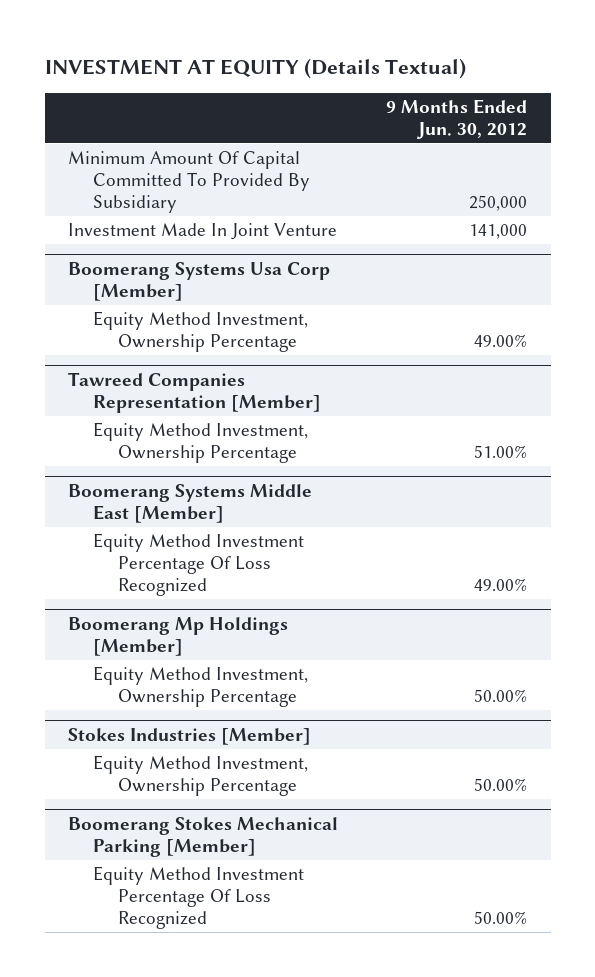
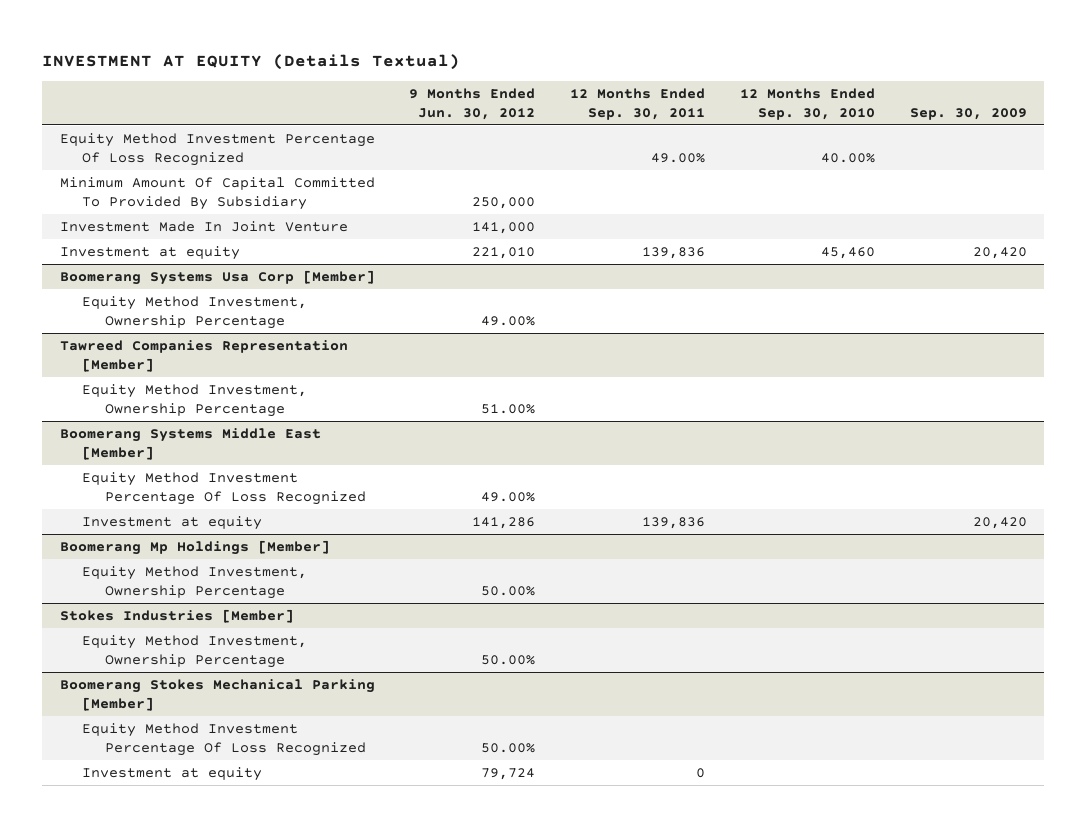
- | 9 Months Ended Jun. 30, 2012
+ | 9 Months Ended Jun. 30, 2012 | 12 Months Ended Sep. 30, 2011 | 12 Months Ended Sep. 30, 2010 | Sep. 30, 2009
+ Equity Method Investment Percentage Of Loss Recognized | | 49.00% | 40.00% |
+ Investment at equity | 221,010 | 139,836 | 45,460 | 20,420
@ Boomerang Systems Middle East [Member]
+ Investment at equity | 141,286 | 139,836 | | 20,420
@ Boomerang Stokes Mechanical Parking [Member]
+ Investment at equity | 79,724 | 0 | |

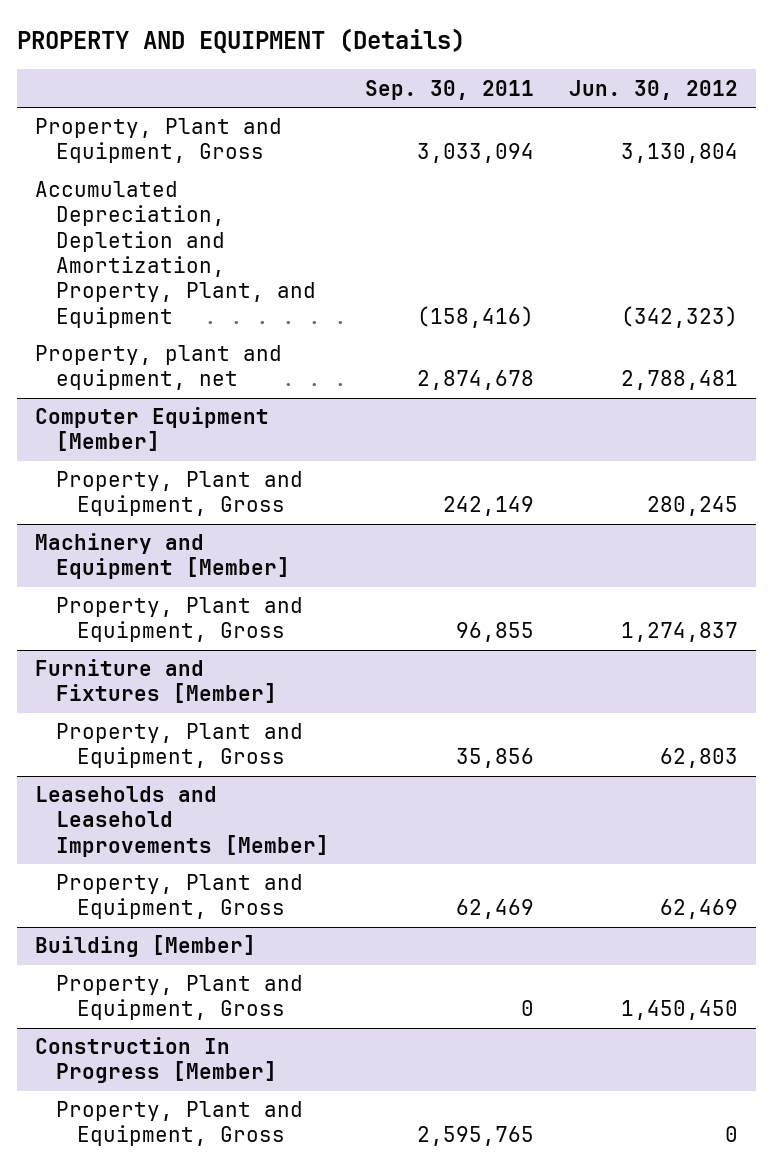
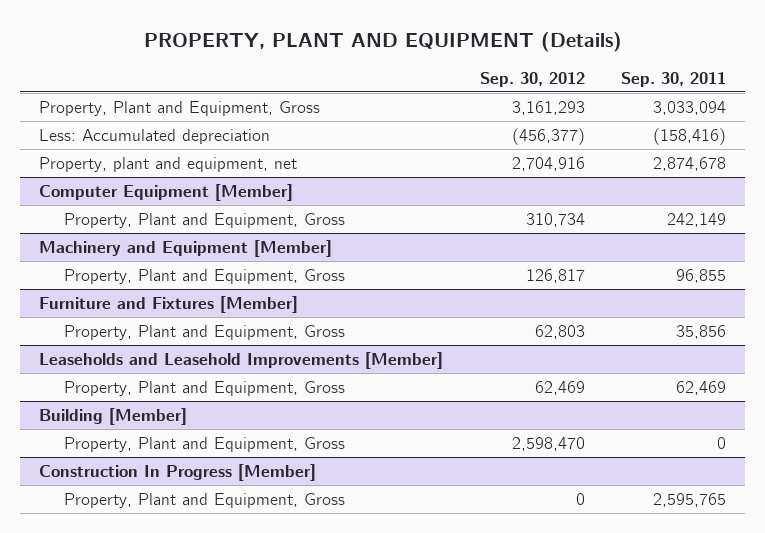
- PROPERTY AND EQUIPMENT (Details)
+ PROPERTY, PLANT AND EQUIPMENT (Details)
- | Sep. 30, 2011 | Jun. 30, 2012
+ | Sep. 30, 2012 | Sep. 30, 2011
- Accumulated Depreciation, Depletion and Amortization, Property, Plant, and Equipment | (158,416) | (342,323)
+ Less: Accumulated depreciation | (456,377) | (158,416)

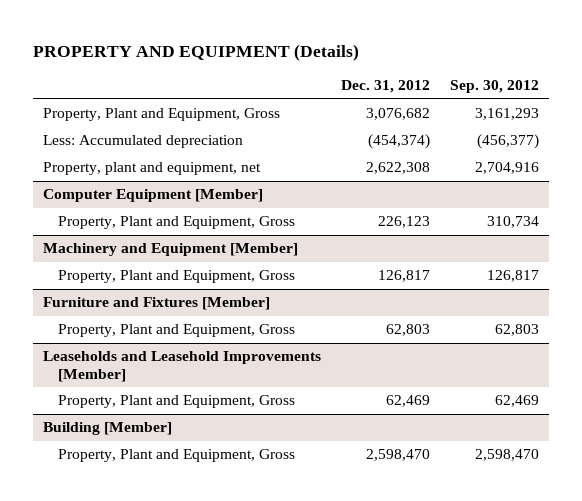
- PROPERTY, PLANT AND EQUIPMENT (Details)
+ PROPERTY AND EQUIPMENT (Details)
- | Sep. 30, 2012 | Sep. 30, 2011
+ | Dec. 31, 2012 | Sep. 30, 2012
- Construction In Progress [Member]
- Property, Plant and Equipment, Gross | 0 | 2,595,765

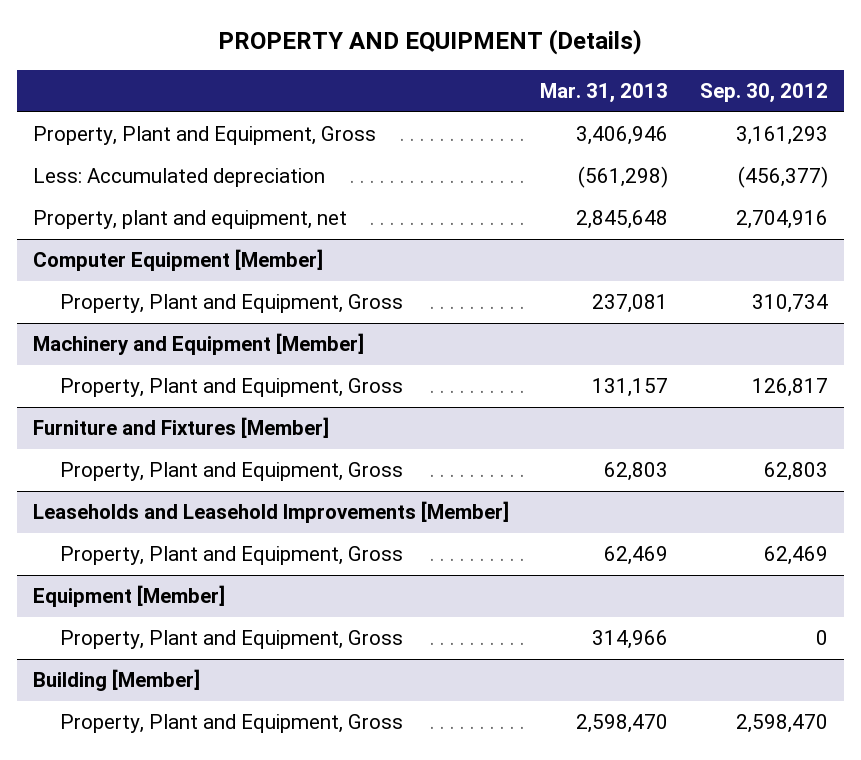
- | Dec. 31, 2012 | Sep. 30, 2012
+ | Mar. 31, 2013 | Sep. 30, 2012
+ Equipment [Member]
+ Property, Plant and Equipment, Gross | 314,966 | 0

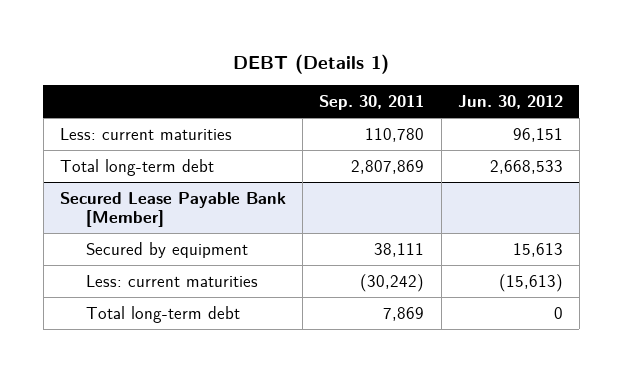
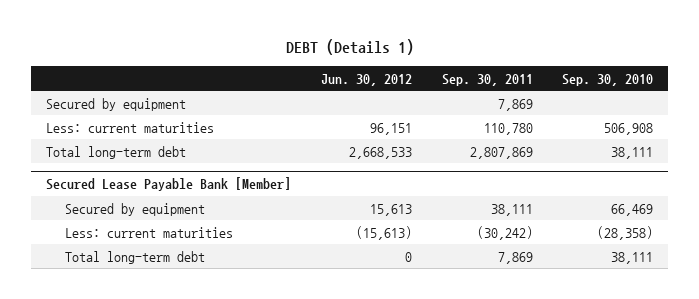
- | Sep. 30, 2011 | Jun. 30, 2012
+ | Jun. 30, 2012 | Sep. 30, 2011 | Sep. 30, 2010
+ Secured by equipment | | 7,869 |

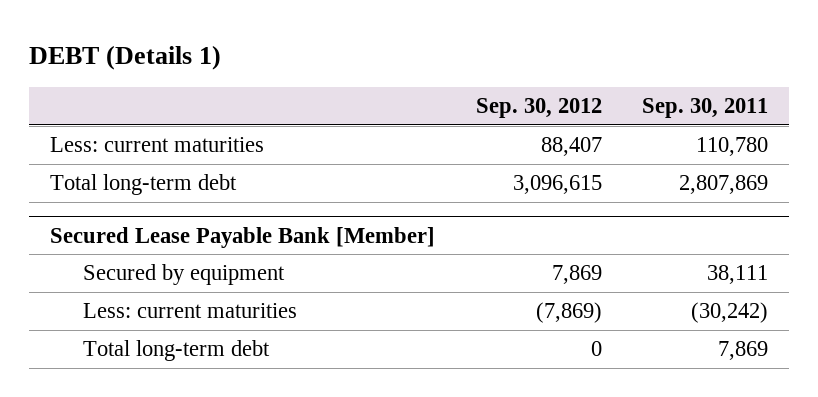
- | Jun. 30, 2012 | Sep. 30, 2011 | Sep. 30, 2010
+ | Sep. 30, 2012 | Sep. 30, 2011
- Secured by equipment | | 7,869 |

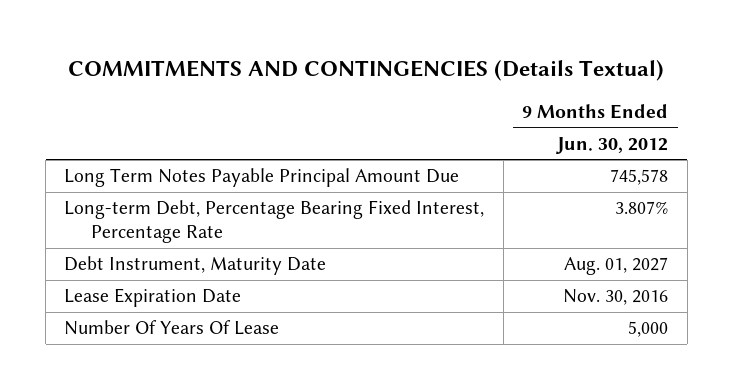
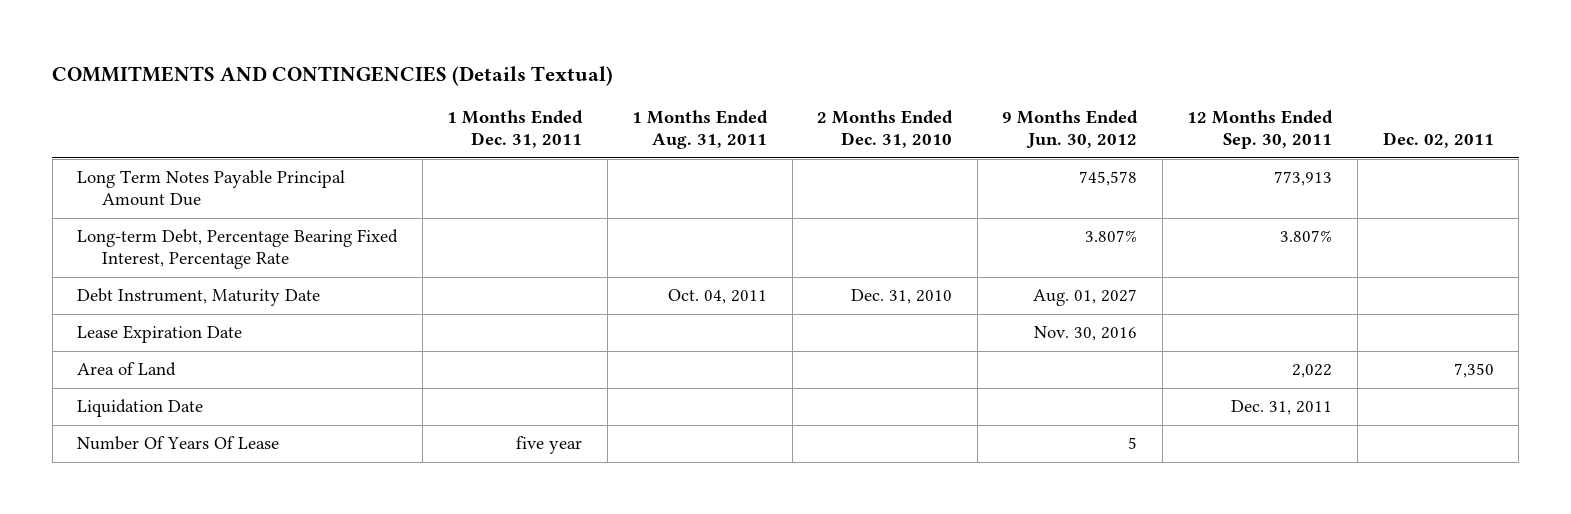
- | 9 Months Ended Jun. 30, 2012
+ | 1 Months Ended Dec. 31, 2011 | 1 Months Ended Aug. 31, 2011 | 2 Months Ended Dec. 31, 2010 | 9 Months Ended Jun. 30, 2012 | 12 Months Ended Sep. 30, 2011 | Dec. 02, 2011
- Number Of Years Of Lease | 5,000
+ Area of Land | | | | | 2,022 | 7,350
+ Liquidation Date | | | | | Dec. 31, 2011 |
+ Number Of Years Of Lease | five year | | | 5 | |

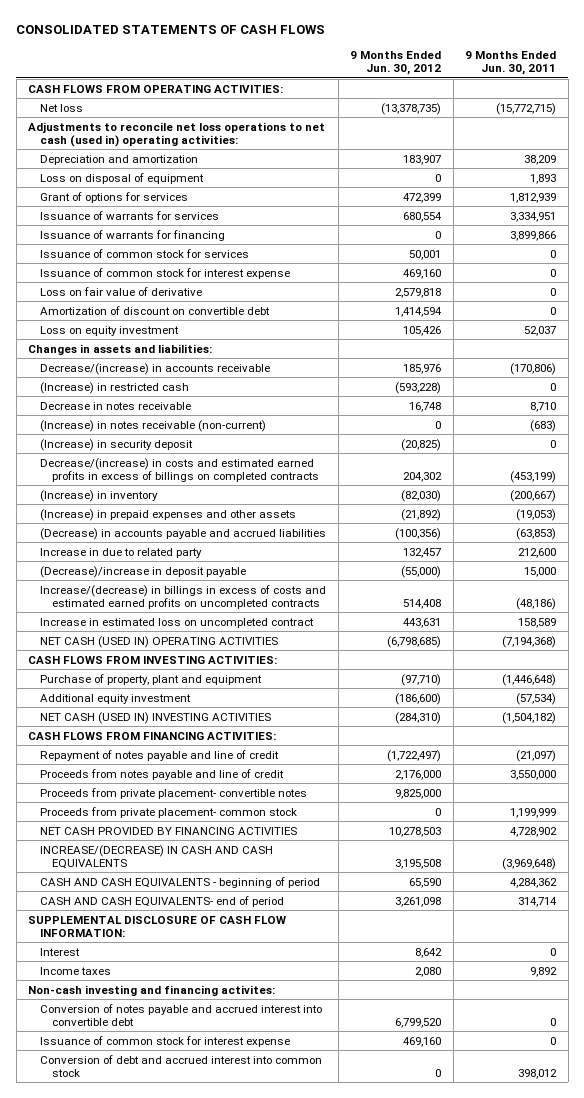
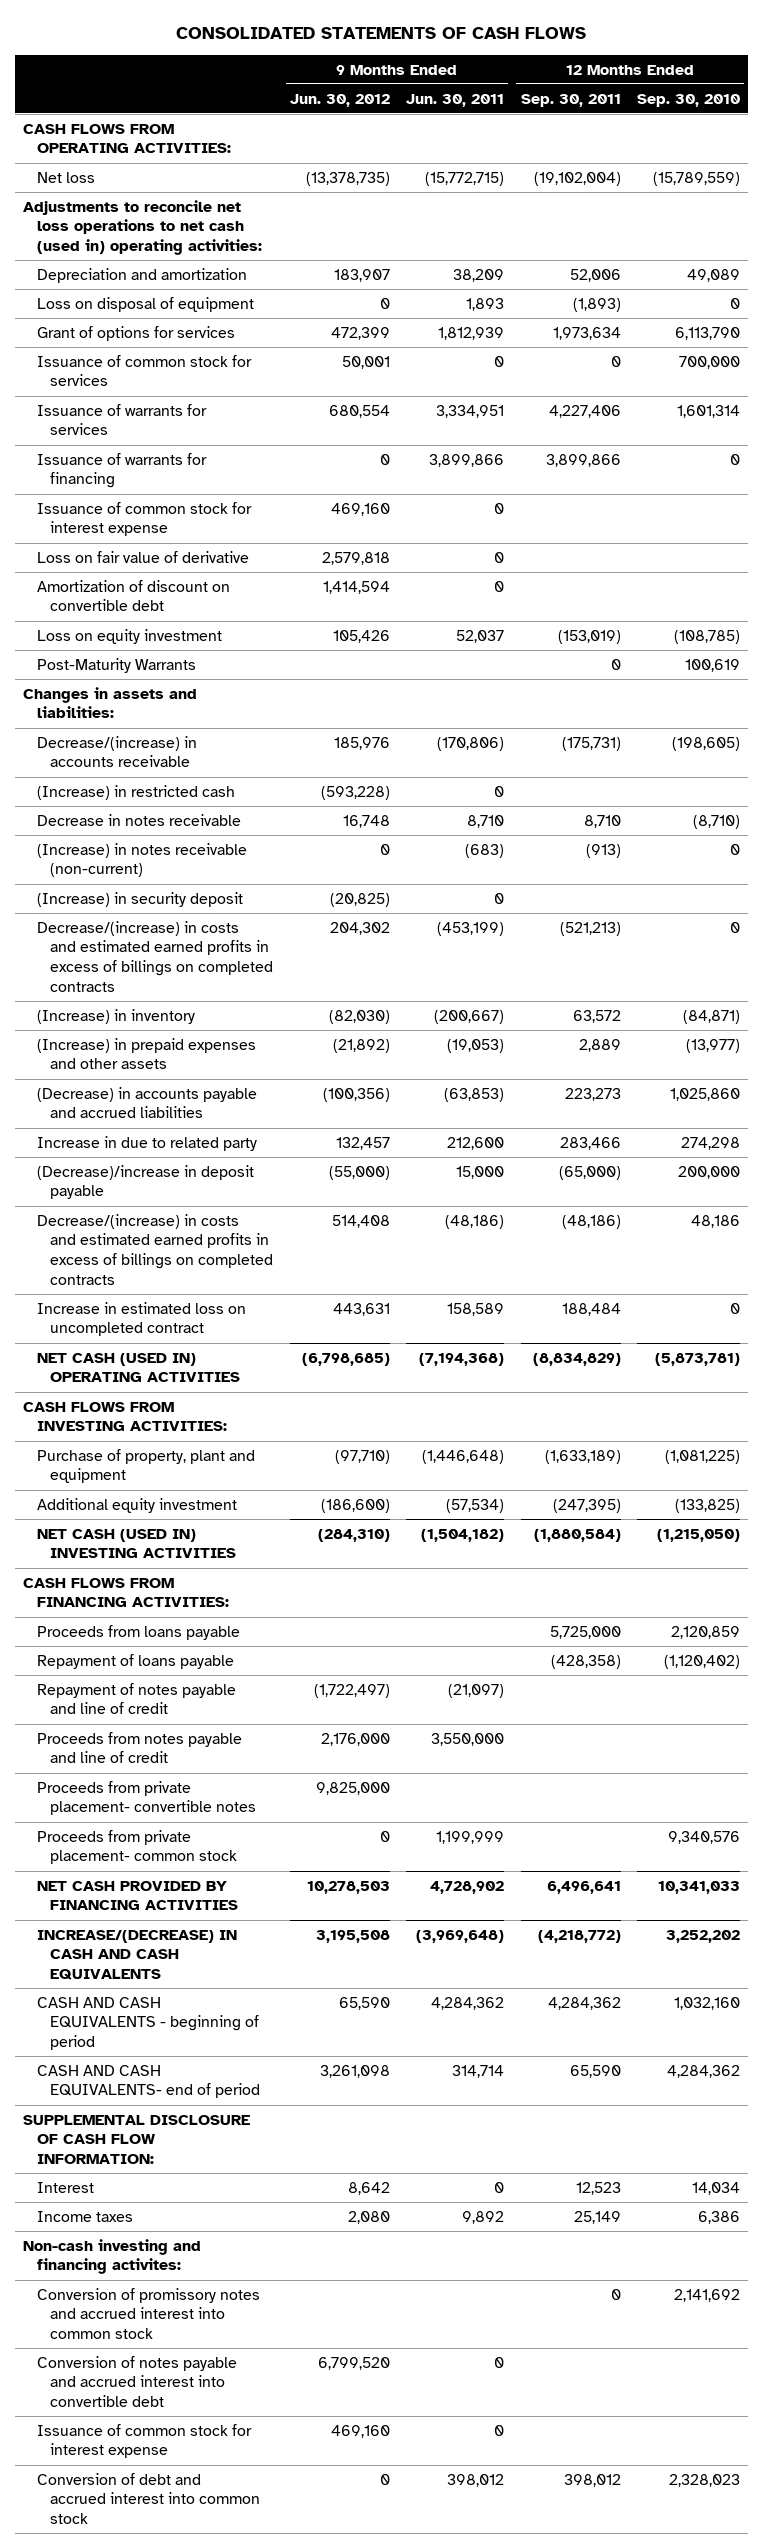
- | 9 Months Ended Jun. 30, 2012 | 9 Months Ended Jun. 30, 2011
+ | 9 Months Ended Jun. 30, 2012 | 9 Months Ended Jun. 30, 2011 | 12 Months Ended Sep. 30, 2011 | 12 Months Ended Sep. 30, 2010
moved up: Issuance of common stock for services | 50,001 | 0 | 0 | 700,000
+ Post-Maturity Warrants | | | 0 | 100,619
- Increase/(decrease) in billings in excess of costs and estimated earned profits on uncompleted contracts | 514,408 | (48,186)
+ Decrease/(increase) in costs and estimated earned profits in excess of billings on completed contracts | 514,408 | (48,186) | (48,186) | 48,186
+ Proceeds from loans payable | | | 5,725,000 | 2,120,859
+ Repayment of loans payable | | | (428,358) | (1,120,402)
+ Conversion of promissory notes and accrued interest into common stock | | | 0 | 2,141,692

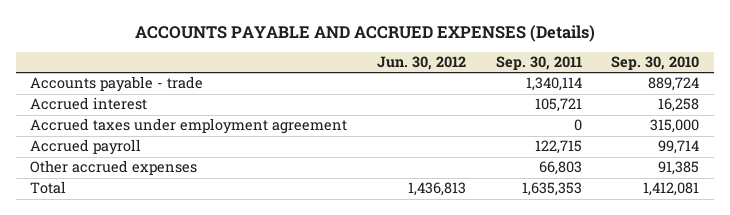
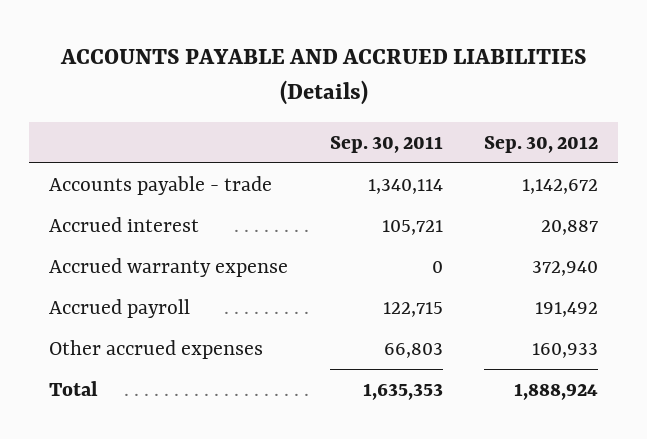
- ACCOUNTS PAYABLE AND ACCRUED EXPENSES (Details)
+ ACCOUNTS PAYABLE AND ACCRUED LIABILITIES (Details)
- | Jun. 30, 2012 | Sep. 30, 2011 | Sep. 30, 2010
+ | Sep. 30, 2011 | Sep. 30, 2012
- Accrued taxes under employment agreement | | 0 | 315,000
+ Accrued warranty expense | 0 | 372,940

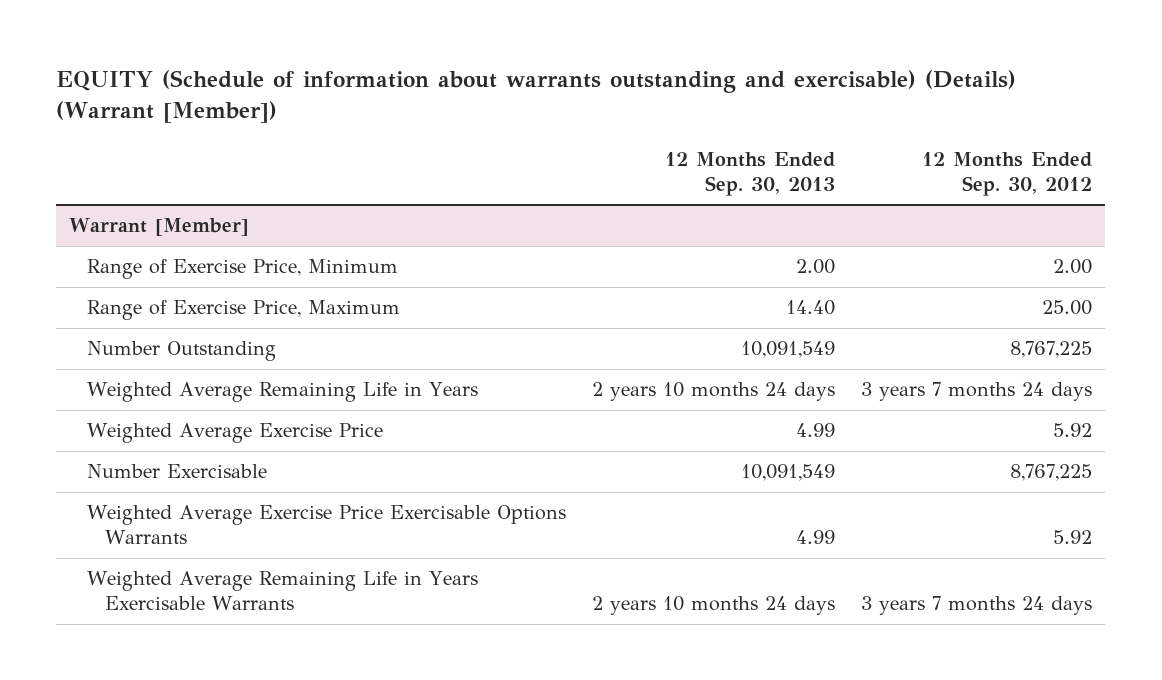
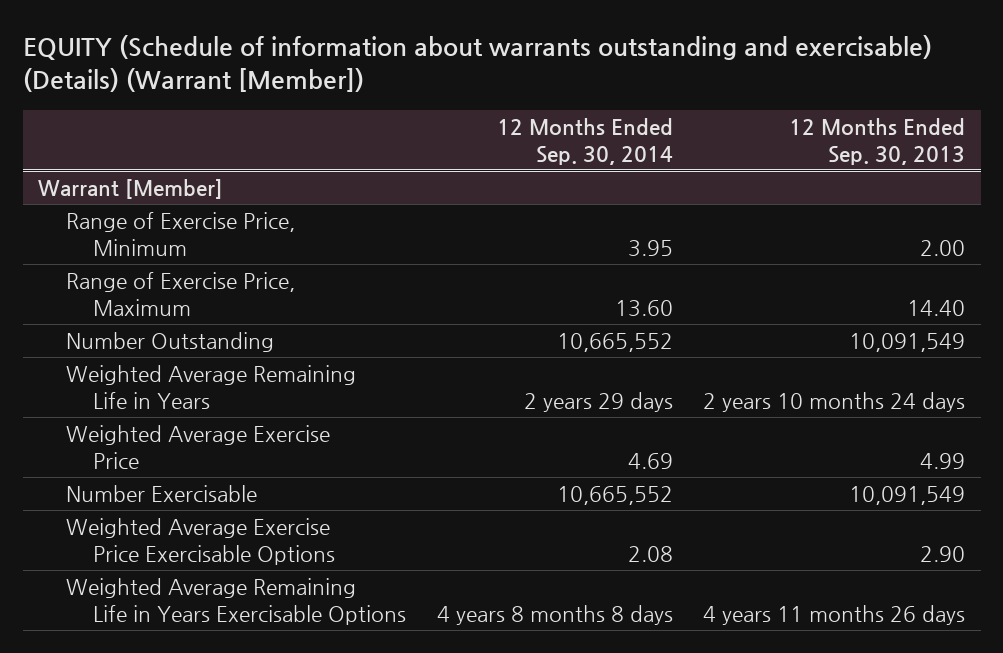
- | 12 Months Ended Sep. 30, 2013 | 12 Months Ended Sep. 30, 2012
+ | 12 Months Ended Sep. 30, 2014 | 12 Months Ended Sep. 30, 2013
@ Warrant [Member]
- Weighted Average Exercise Price Exercisable Options Warrants | 4.99 | 5.92
- Weighted Average Remaining Life in Years Exercisable Warrants | 2 years 10 months 24 days | 3 years 7 months 24 days
+ Weighted Average Exercise Price Exercisable Options | 2.08 | 2.90
+ Weighted Average Remaining Life in Years Exercisable Options | 4 years 8 months 8 days | 4 years 11 months 26 days

